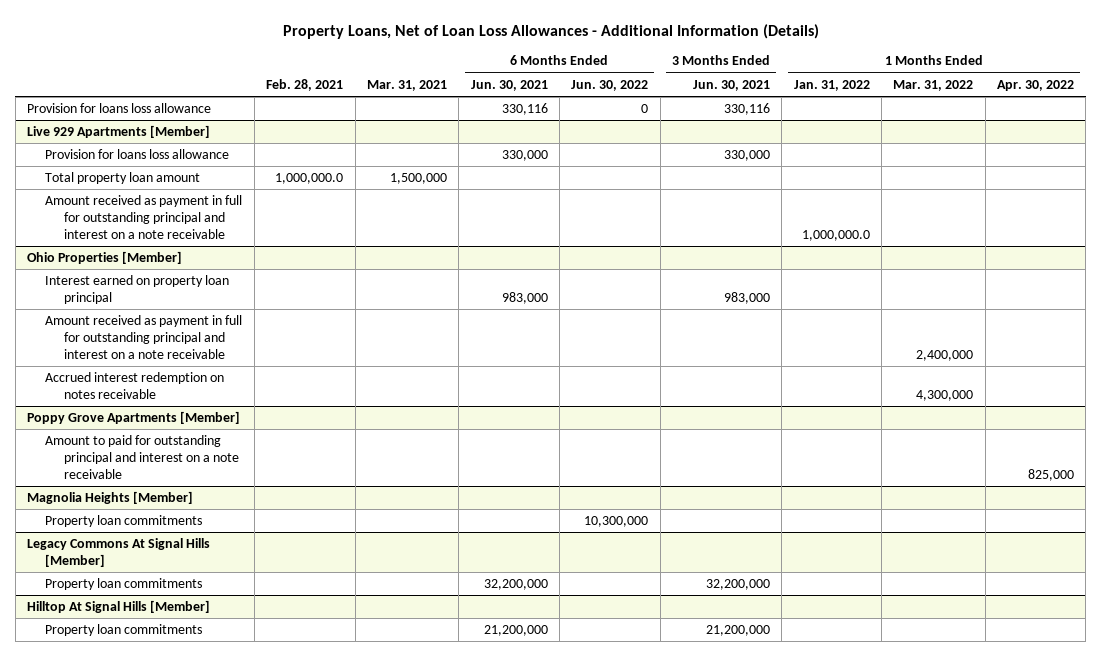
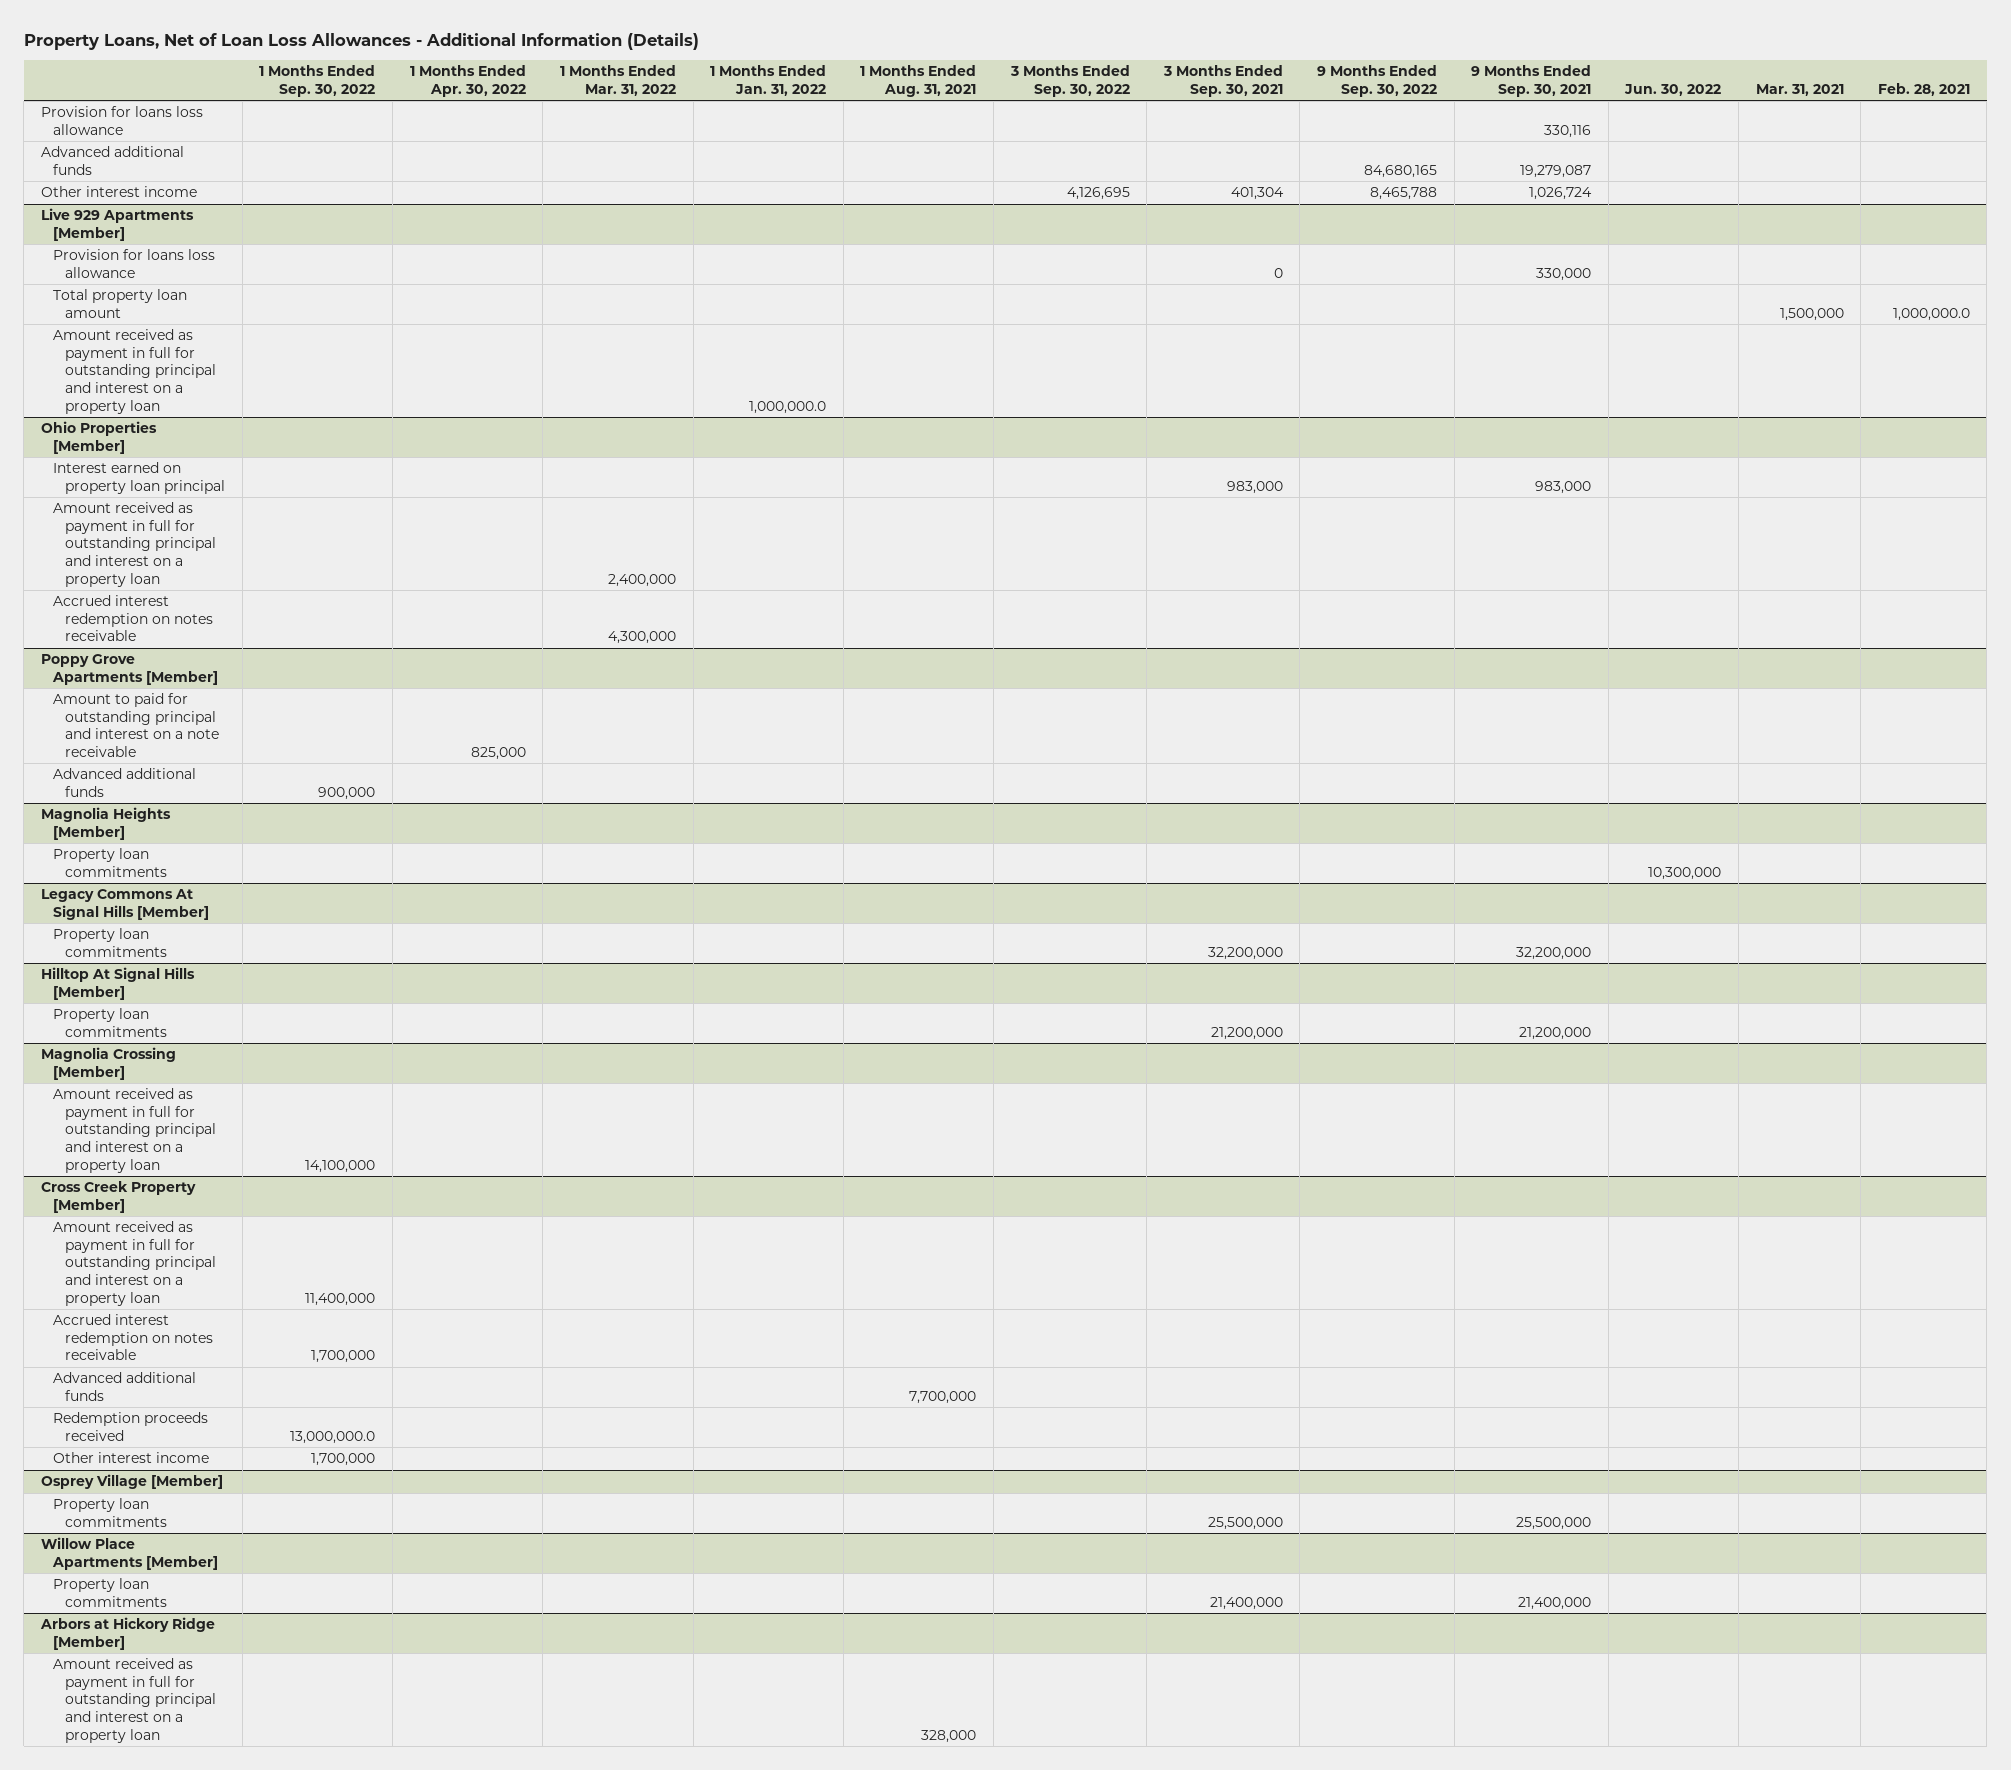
- | Feb. 28, 2021 | Mar. 31, 2021 | 6 Months Ended Jun. 30, 2021 | 6 Months Ended Jun. 30, 2022 | 3 Months Ended Jun. 30, 2021 | 1 Months Ended Jan. 31, 2022 | 1 Months Ended Mar. 31, 2022 | 1 Months Ended Apr. 30, 2022
+ | 1 Months Ended Sep. 30, 2022 | 1 Months Ended Apr. 30, 2022 | 1 Months Ended Mar. 31, 2022 | 1 Months Ended Jan. 31, 2022 | 1 Months Ended Aug. 31, 2021 | 3 Months Ended Sep. 30, 2022 | 3 Months Ended Sep. 30, 2021 | 9 Months Ended Sep. 30, 2022 | 9 Months Ended Sep. 30, 2021 | Jun. 30, 2022 | Mar. 31, 2021 | Feb. 28, 2021
+ Advanced additional funds | | | | | | | | 84,680,165 | 19,279,087 | | |
+ Other interest income | | | | | | 4,126,695 | 401,304 | 8,465,788 | 1,026,724 | | |
@ Live 929 Apartments [Member]
- Amount received as payment in full for outstanding principal and interest on a note receivable | | | | | | 1,000,000.0 | |
+ Amount received as payment in full for outstanding principal and interest on a property loan | | | | 1,000,000.0 | | | | | | | |
@ Ohio Properties [Member]
- Amount received as payment in full for outstanding principal and interest on a note receivable | | | | | | | 2,400,000 |
+ Amount received as payment in full for outstanding principal and interest on a property loan | | | 2,400,000 | | | | | | | | |
@ Poppy Grove Apartments [Member]
+ Advanced additional funds | 900,000 | | | | | | | | | | |
+ Magnolia Crossing [Member]
+ Amount received as payment in full for outstanding principal and interest on a property loan | 14,100,000 | | | | | | | | | | |
+ Cross Creek Property [Member]
+ Amount received as payment in full for outstanding principal and interest on a property loan | 11,400,000 | | | | | | | | | | |
+ Accrued interest redemption on notes receivable | 1,700,000 | | | | | | | | | | |
+ Advanced additional funds | | | | | 7,700,000 | | | | | | |
+ Redemption proceeds received | 13,000,000.0 | | | | | | | | | | |
+ Other interest income | 1,700,000 | | | | | | | | | | |
+ Osprey Village [Member]
+ Property loan commitments | | | | | | | 25,500,000 | | 25,500,000 | | |
+ Willow Place Apartments [Member]
+ Property loan commitments | | | | | | | 21,400,000 | | 21,400,000 | | |
+ Arbors at Hickory Ridge [Member]
+ Amount received as payment in full for outstanding principal and interest on a property loan | | | | | 328,000 | | | | | | |

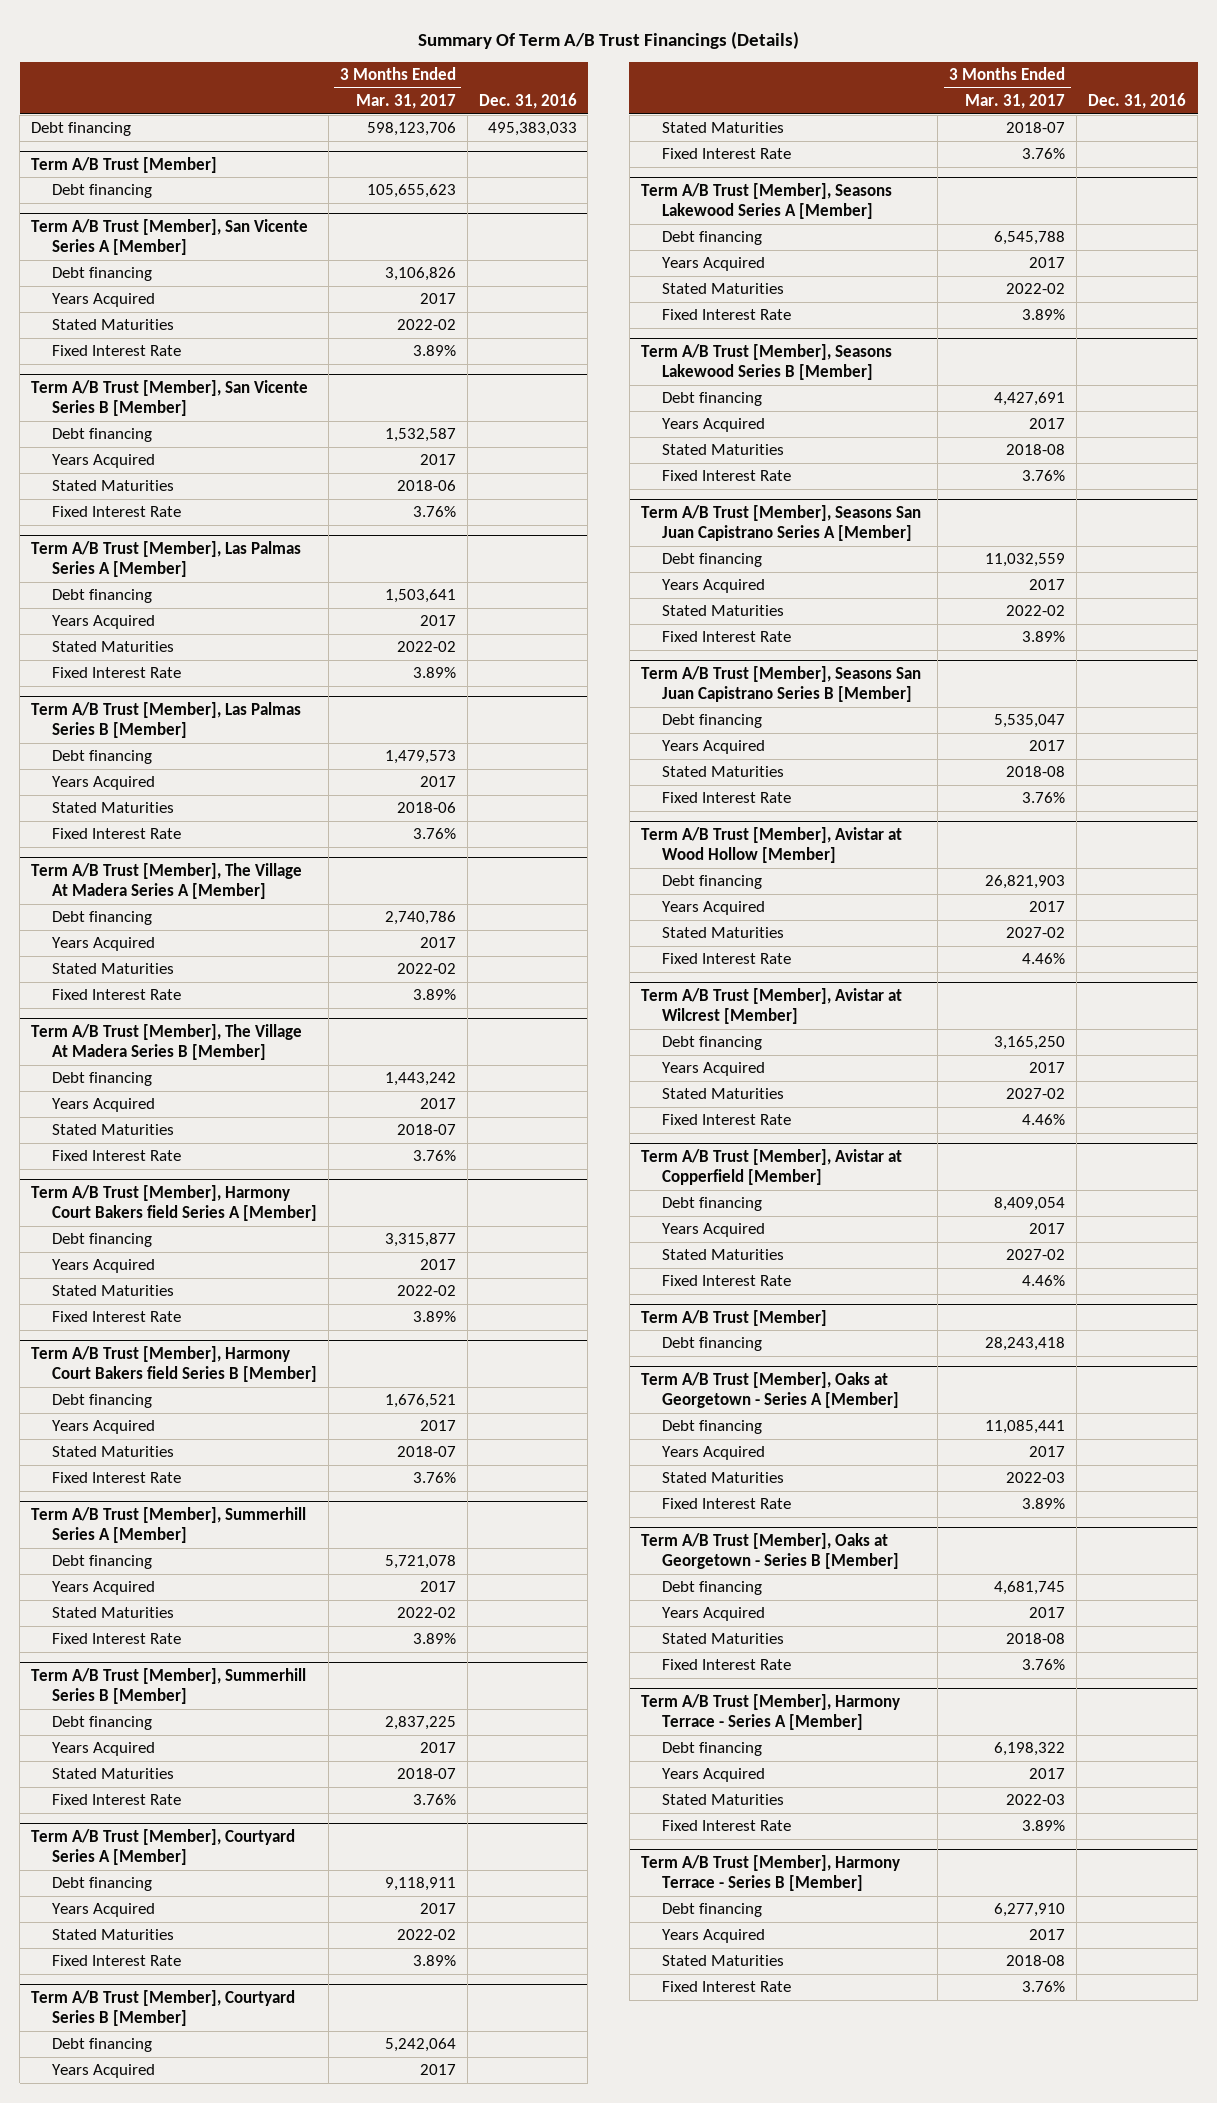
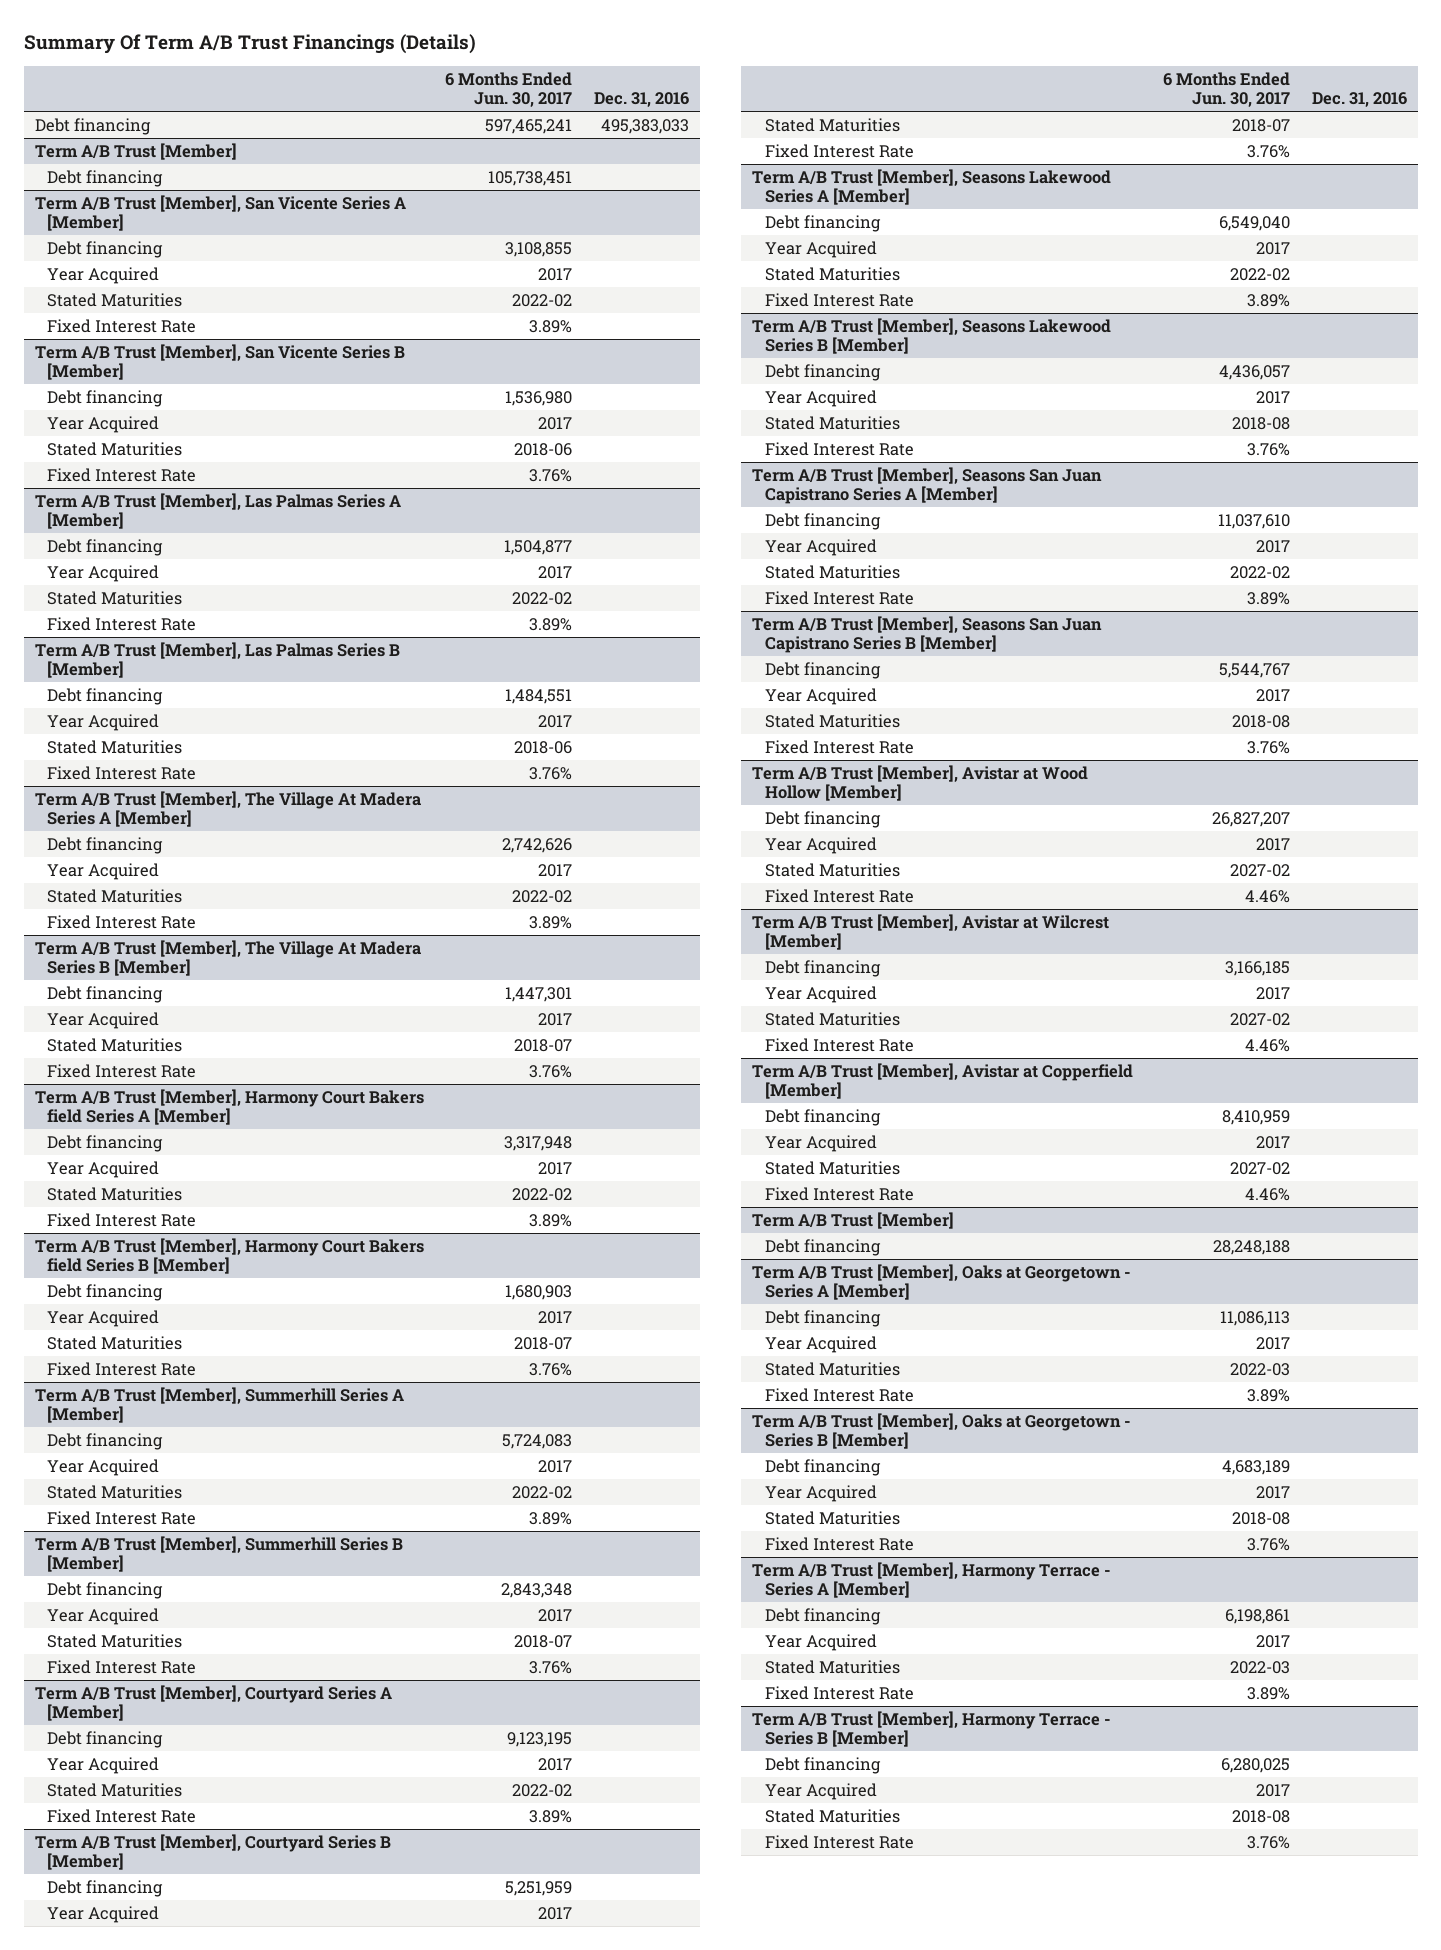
- | 3 Months Ended Mar. 31, 2017 | Dec. 31, 2016
+ | 6 Months Ended Jun. 30, 2017 | Dec. 31, 2016
@ Term A/B Trust [Member], San Vicente Series A [Member]
- Years Acquired | 2017 |
+ Year Acquired | 2017 |
@ Term A/B Trust [Member], San Vicente Series B [Member]
- Years Acquired | 2017 |
+ Year Acquired | 2017 |
@ Term A/B Trust [Member], Las Palmas Series A [Member]
- Years Acquired | 2017 |
+ Year Acquired | 2017 |
@ Term A/B Trust [Member], Las Palmas Series B [Member]
- Years Acquired | 2017 |
+ Year Acquired | 2017 |
@ Term A/B Trust [Member], The Village At Madera Series A [Member]
- Years Acquired | 2017 |
+ Year Acquired | 2017 |
@ Term A/B Trust [Member], The Village At Madera Series B [Member]
- Years Acquired | 2017 |
+ Year Acquired | 2017 |
@ Term A/B Trust [Member], Harmony Court Bakers field Series A [Member]
- Years Acquired | 2017 |
+ Year Acquired | 2017 |
@ Term A/B Trust [Member], Harmony Court Bakers field Series B [Member]
- Years Acquired | 2017 |
+ Year Acquired | 2017 |
@ Term A/B Trust [Member], Summerhill Series A [Member]
- Years Acquired | 2017 |
+ Year Acquired | 2017 |
@ Term A/B Trust [Member], Summerhill Series B [Member]
- Years Acquired | 2017 |
+ Year Acquired | 2017 |
@ Term A/B Trust [Member], Courtyard Series A [Member]
- Years Acquired | 2017 |
+ Year Acquired | 2017 |
@ Term A/B Trust [Member], Courtyard Series B [Member]
- Years Acquired | 2017 |
+ Year Acquired | 2017 |
@ Term A/B Trust [Member], Seasons Lakewood Series A [Member]
- Years Acquired | 2017 |
+ Year Acquired | 2017 |
@ Term A/B Trust [Member], Seasons Lakewood Series B [Member]
- Years Acquired | 2017 |
+ Year Acquired | 2017 |
@ Term A/B Trust [Member], Seasons San Juan Capistrano Series A [Member]
- Years Acquired | 2017 |
+ Year Acquired | 2017 |
@ Term A/B Trust [Member], Seasons San Juan Capistrano Series B [Member]
- Years Acquired | 2017 |
+ Year Acquired | 2017 |
@ Term A/B Trust [Member], Avistar at Wood Hollow [Member]
- Years Acquired | 2017 |
+ Year Acquired | 2017 |
@ Term A/B Trust [Member], Avistar at Wilcrest [Member]
- Years Acquired | 2017 |
+ Year Acquired | 2017 |
@ Term A/B Trust [Member], Avistar at Copperfield [Member]
- Years Acquired | 2017 |
+ Year Acquired | 2017 |
@ Term A/B Trust [Member], Oaks at Georgetown - Series A [Member]
- Years Acquired | 2017 |
+ Year Acquired | 2017 |
@ Term A/B Trust [Member], Oaks at Georgetown - Series B [Member]
- Years Acquired | 2017 |
+ Year Acquired | 2017 |
@ Term A/B Trust [Member], Harmony Terrace - Series A [Member]
- Years Acquired | 2017 |
+ Year Acquired | 2017 |
@ Term A/B Trust [Member], Harmony Terrace - Series B [Member]
- Years Acquired | 2017 |
+ Year Acquired | 2017 |

